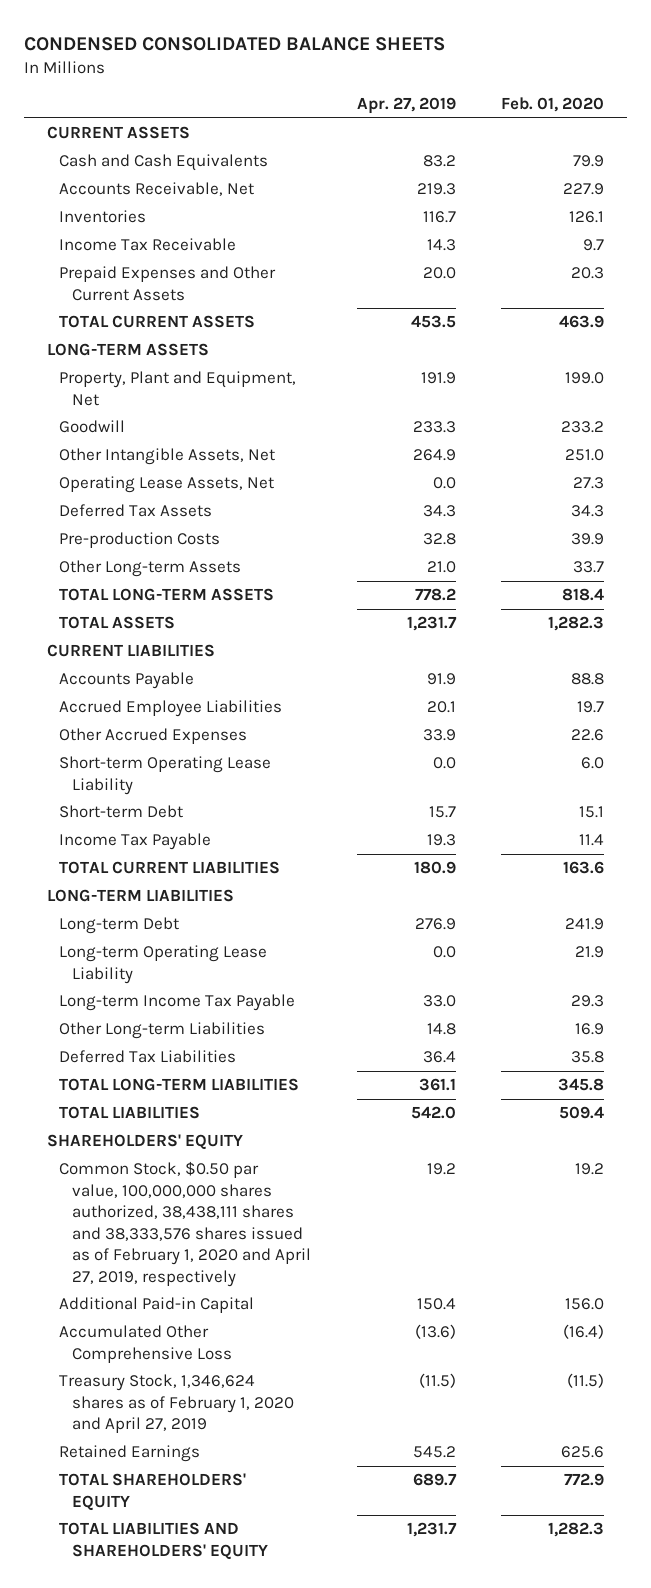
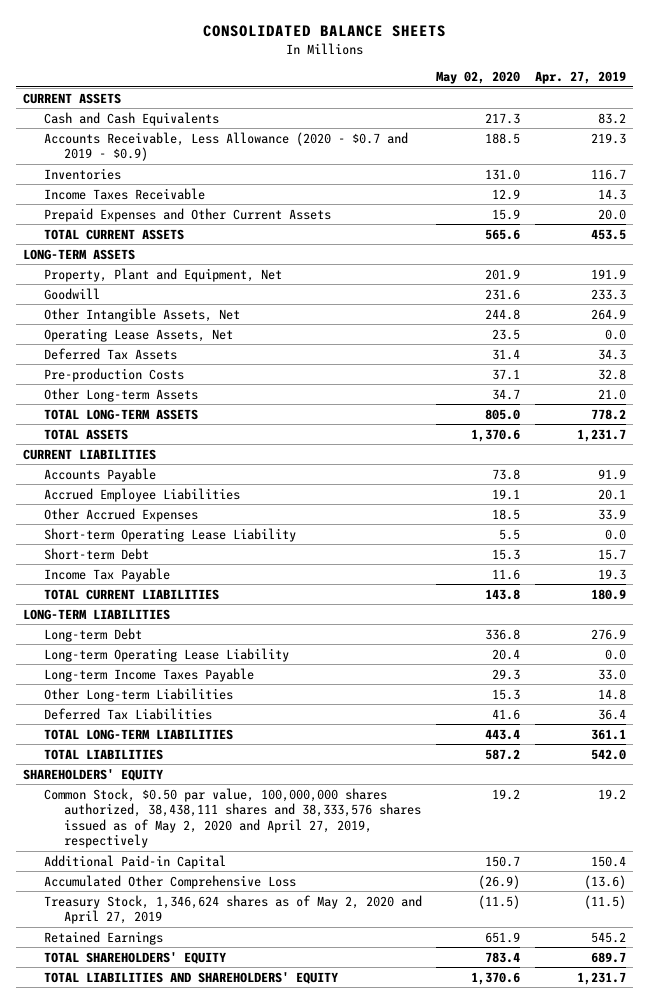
- CONDENSED CONSOLIDATED BALANCE SHEETS
+ CONSOLIDATED BALANCE SHEETS
- | Apr. 27, 2019 | Feb. 01, 2020
+ | May 02, 2020 | Apr. 27, 2019
- Accounts Receivable, Net | 219.3 | 227.9
+ Accounts Receivable, Less Allowance (2020 - $0.7 and 2019 - $0.9) | 188.5 | 219.3
- Income Tax Receivable | 14.3 | 9.7
+ Income Taxes Receivable | 12.9 | 14.3
- Long-term Income Tax Payable | 33.0 | 29.3
+ Long-term Income Taxes Payable | 29.3 | 33.0
- Common Stock, $0.50 par value, 100,000,000 shares authorized, 38,438,111 shares and 38,333,576 shares issued as of February 1, 2020 and April 27, 2019, respectively | 19.2 | 19.2
+ Common Stock, $0.50 par value, 100,000,000 shares authorized, 38,438,111 shares and 38,333,576 shares issued as of May 2, 2020 and April 27, 2019, respectively | 19.2 | 19.2
- Treasury Stock, 1,346,624 shares as of February 1, 2020 and April 27, 2019 | (11.5) | (11.5)
+ Treasury Stock, 1,346,624 shares as of May 2, 2020 and April 27, 2019 | (11.5) | (11.5)

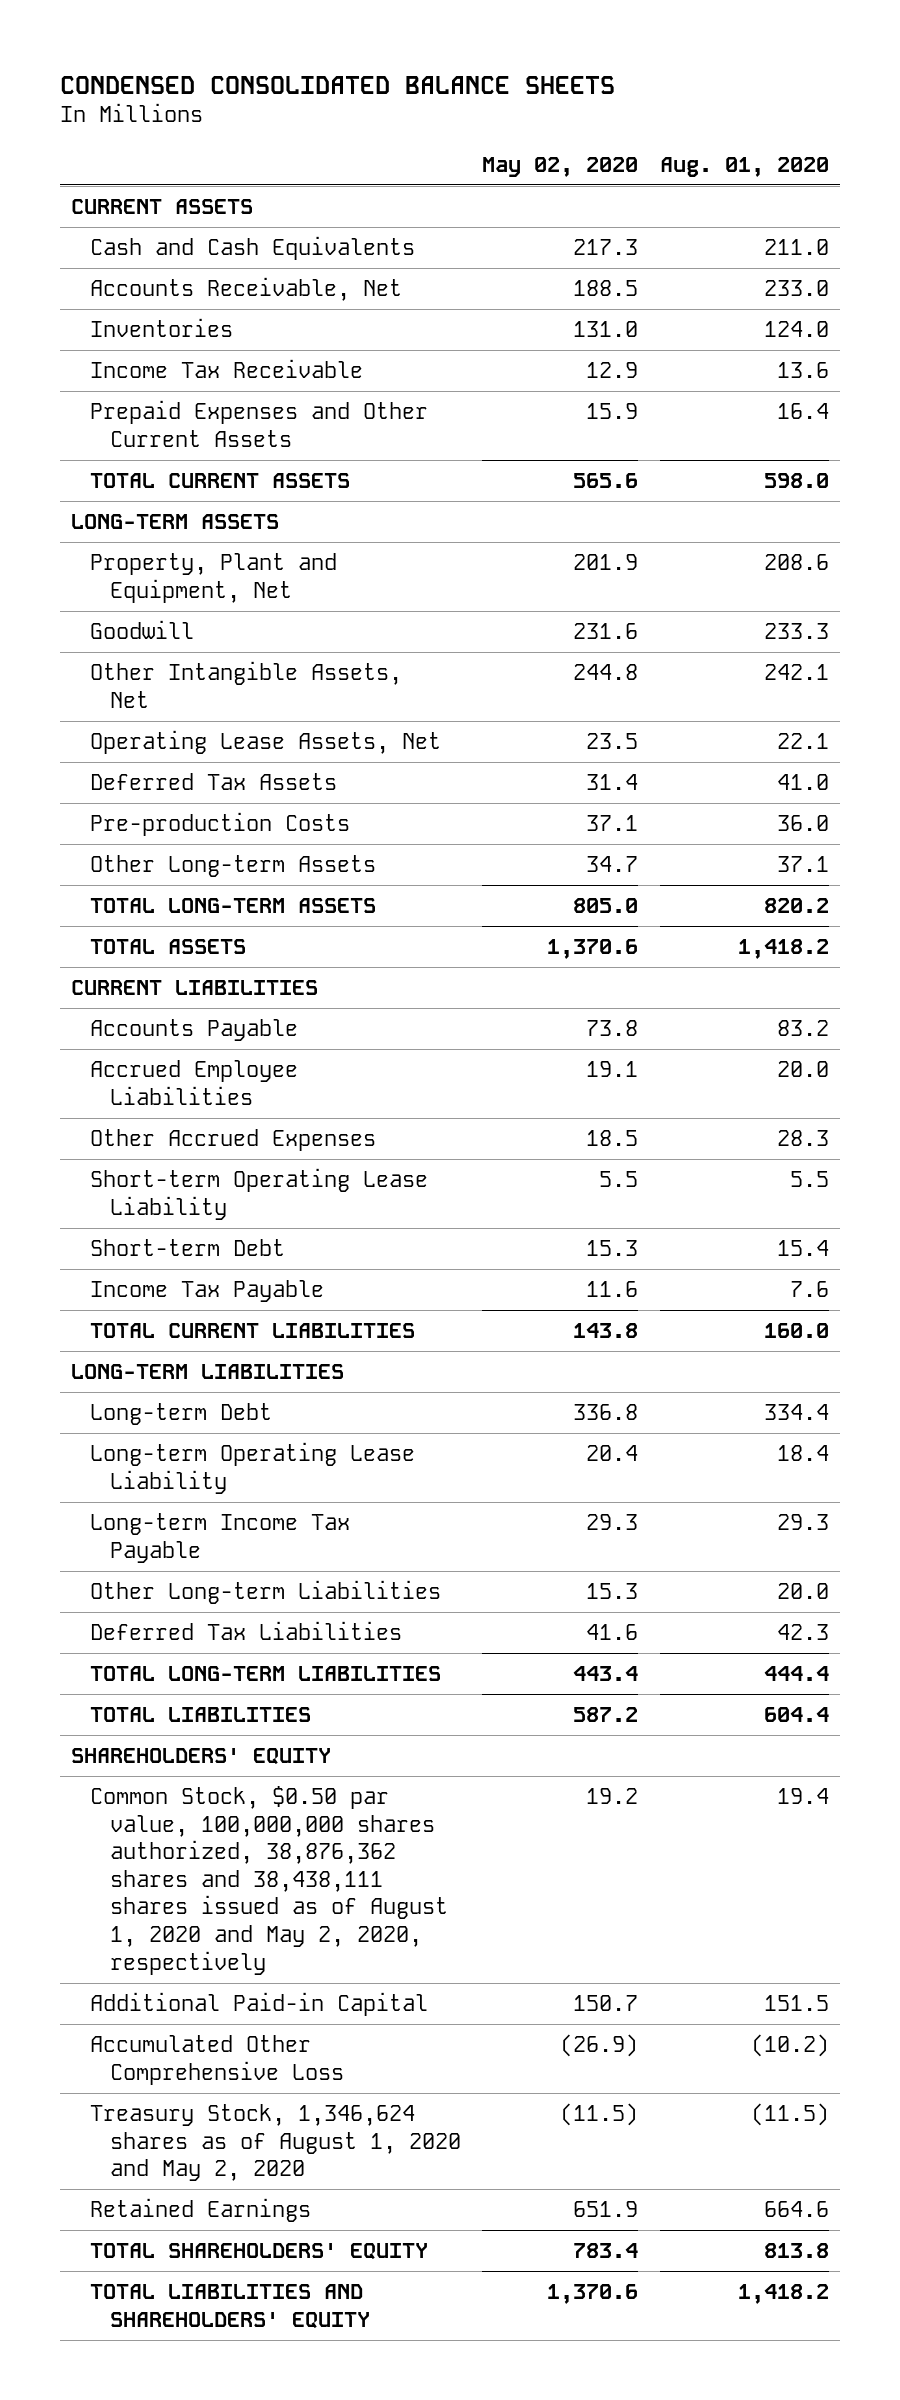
- CONSOLIDATED BALANCE SHEETS
+ CONDENSED CONSOLIDATED BALANCE SHEETS
- | May 02, 2020 | Apr. 27, 2019
+ | May 02, 2020 | Aug. 01, 2020
- Accounts Receivable, Less Allowance (2020 - $0.7 and 2019 - $0.9) | 188.5 | 219.3
+ Accounts Receivable, Net | 188.5 | 233.0
- Income Taxes Receivable | 12.9 | 14.3
+ Income Tax Receivable | 12.9 | 13.6
- Long-term Income Taxes Payable | 29.3 | 33.0
+ Long-term Income Tax Payable | 29.3 | 29.3
- Common Stock, $0.50 par value, 100,000,000 shares authorized, 38,438,111 shares and 38,333,576 shares issued as of May 2, 2020 and April 27, 2019, respectively | 19.2 | 19.2
+ Common Stock, $0.50 par value, 100,000,000 shares authorized, 38,876,362 shares and 38,438,111 shares issued as of August 1, 2020 and May 2, 2020, respectively | 19.2 | 19.4
- Treasury Stock, 1,346,624 shares as of May 2, 2020 and April 27, 2019 | (11.5) | (11.5)
+ Treasury Stock, 1,346,624 shares as of August 1, 2020 and May 2, 2020 | (11.5) | (11.5)

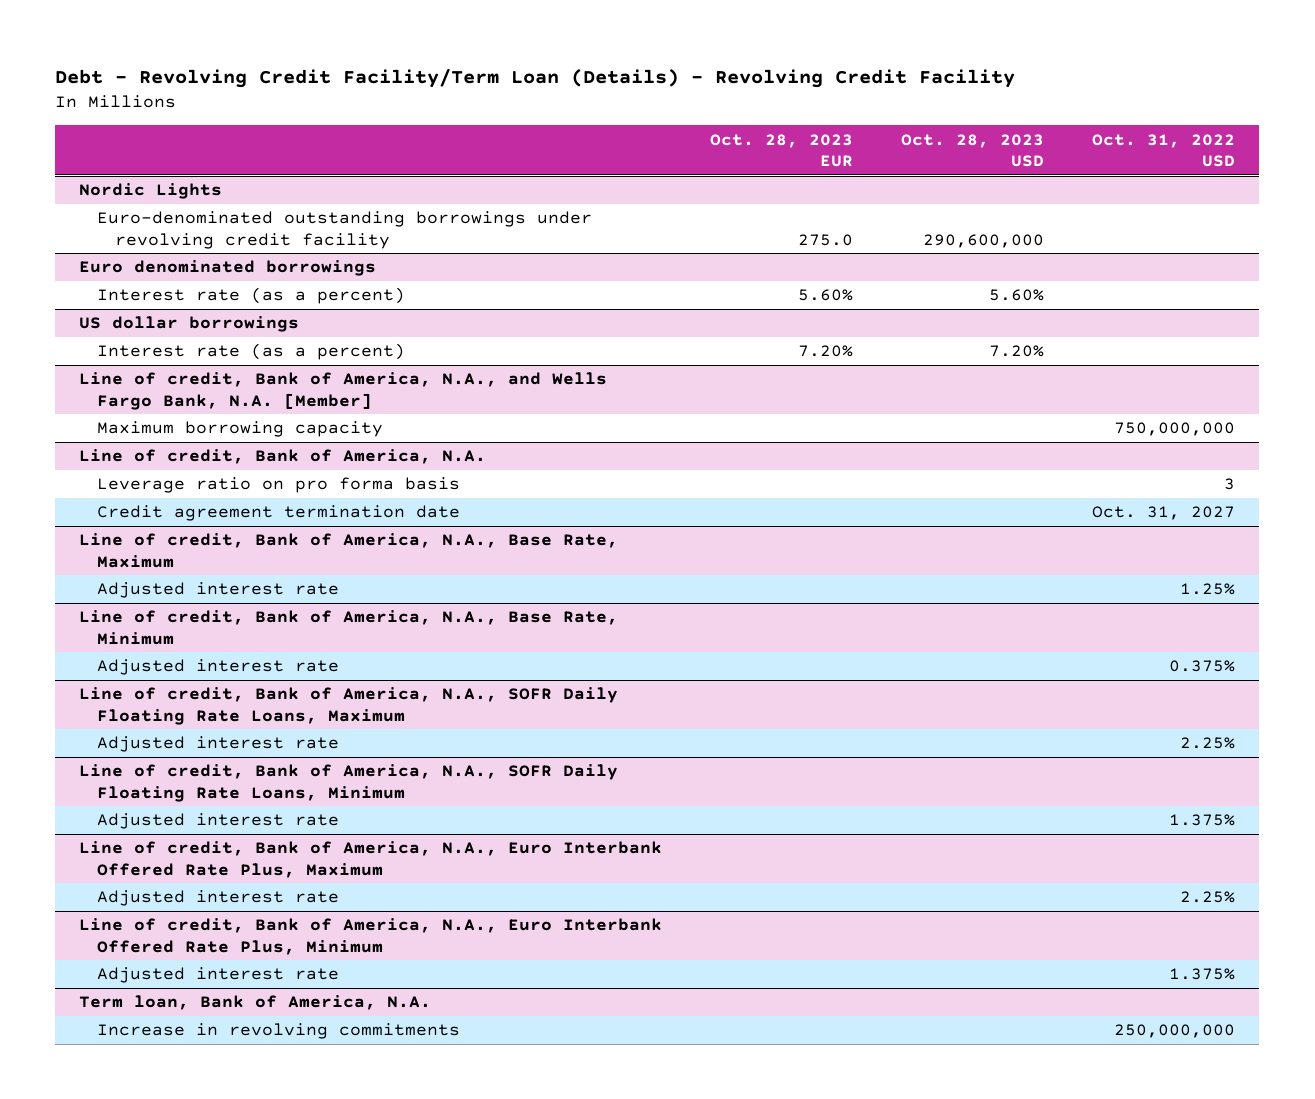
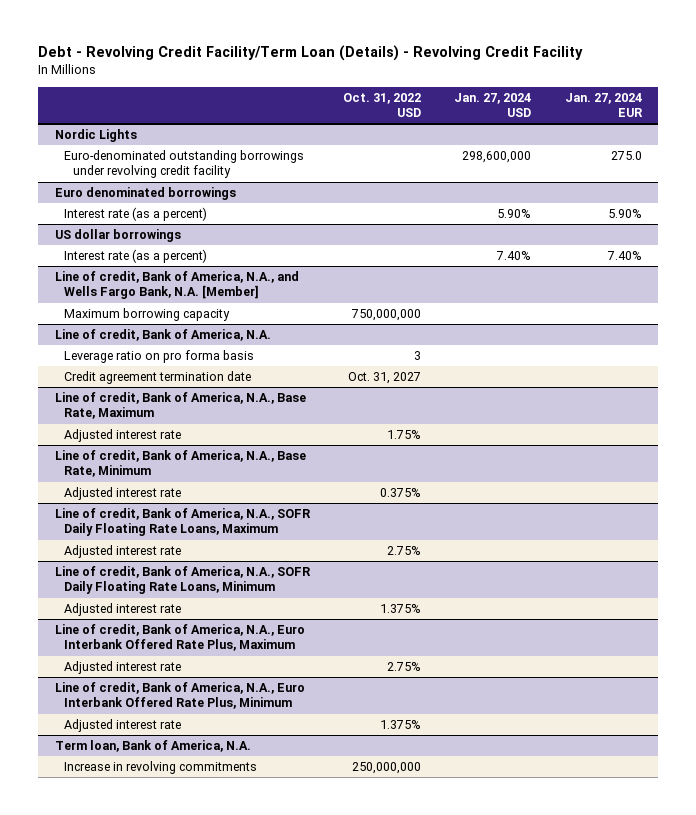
- | Oct. 28, 2023 EUR | Oct. 28, 2023 USD | Oct. 31, 2022 USD
+ | Oct. 31, 2022 USD | Jan. 27, 2024 USD | Jan. 27, 2024 EUR
@ Line of credit, Bank of America, N.A., Base Rate, Maximum
- Adjusted interest rate | | | 1.25%
+ Adjusted interest rate | 1.75% | |
@ Line of credit, Bank of America, N.A., SOFR Daily Floating Rate Loans, Maximum
- Adjusted interest rate | | | 2.25%
+ Adjusted interest rate | 2.75% | |
@ Line of credit, Bank of America, N.A., Euro Interbank Offered Rate Plus, Maximum
- Adjusted interest rate | | | 2.25%
+ Adjusted interest rate | 2.75% | |

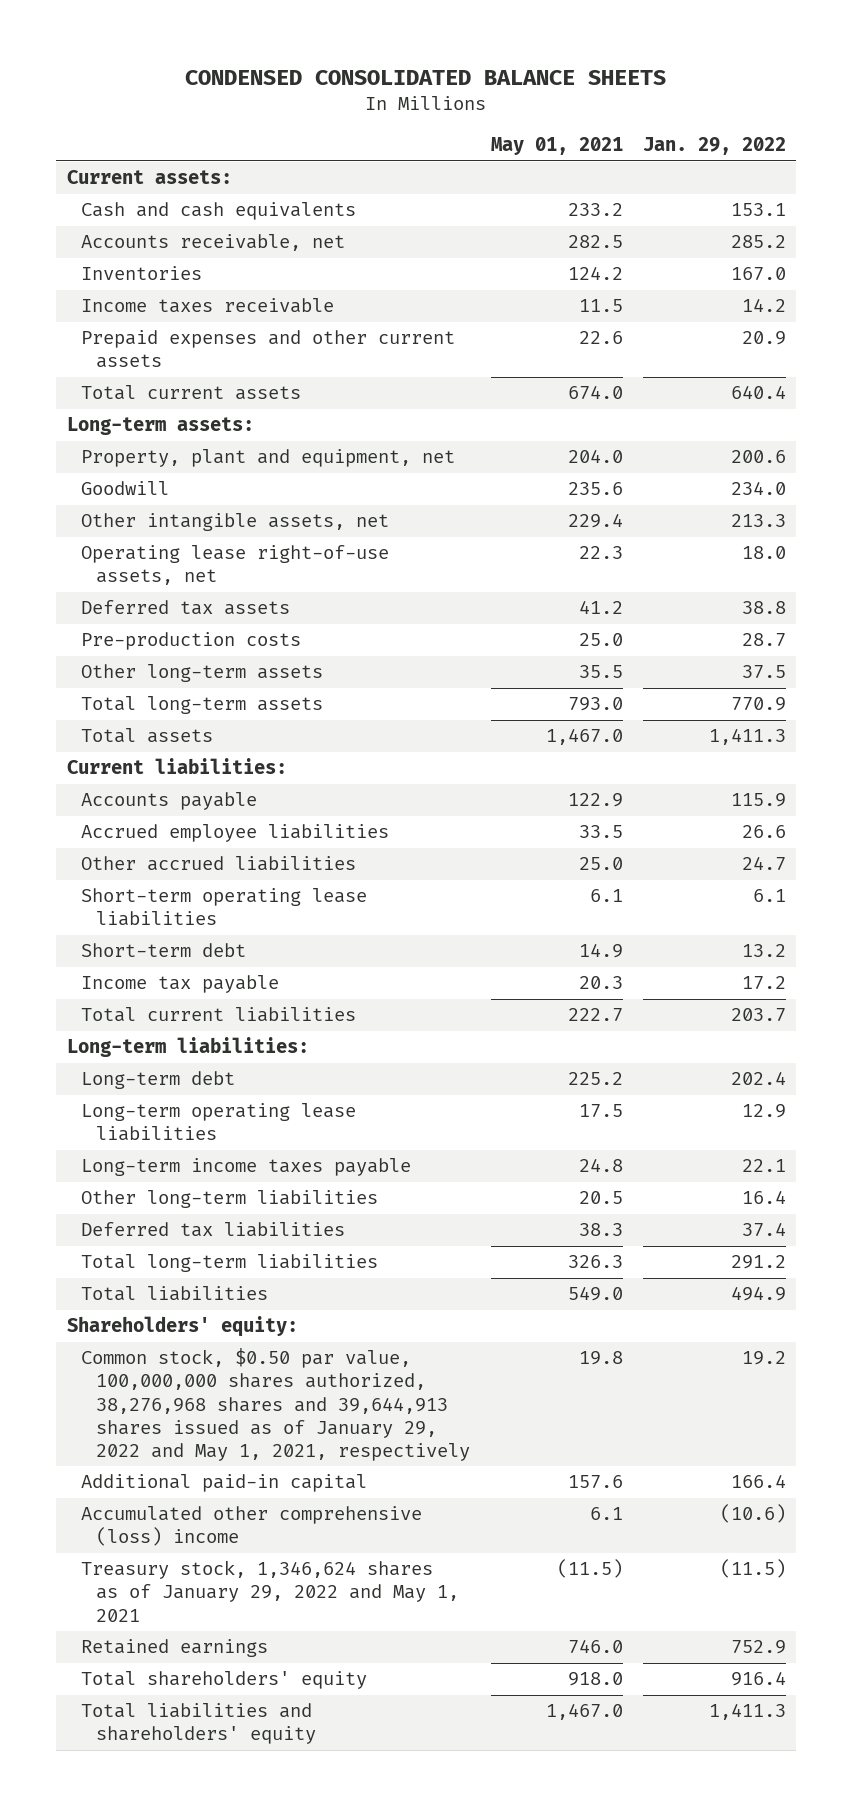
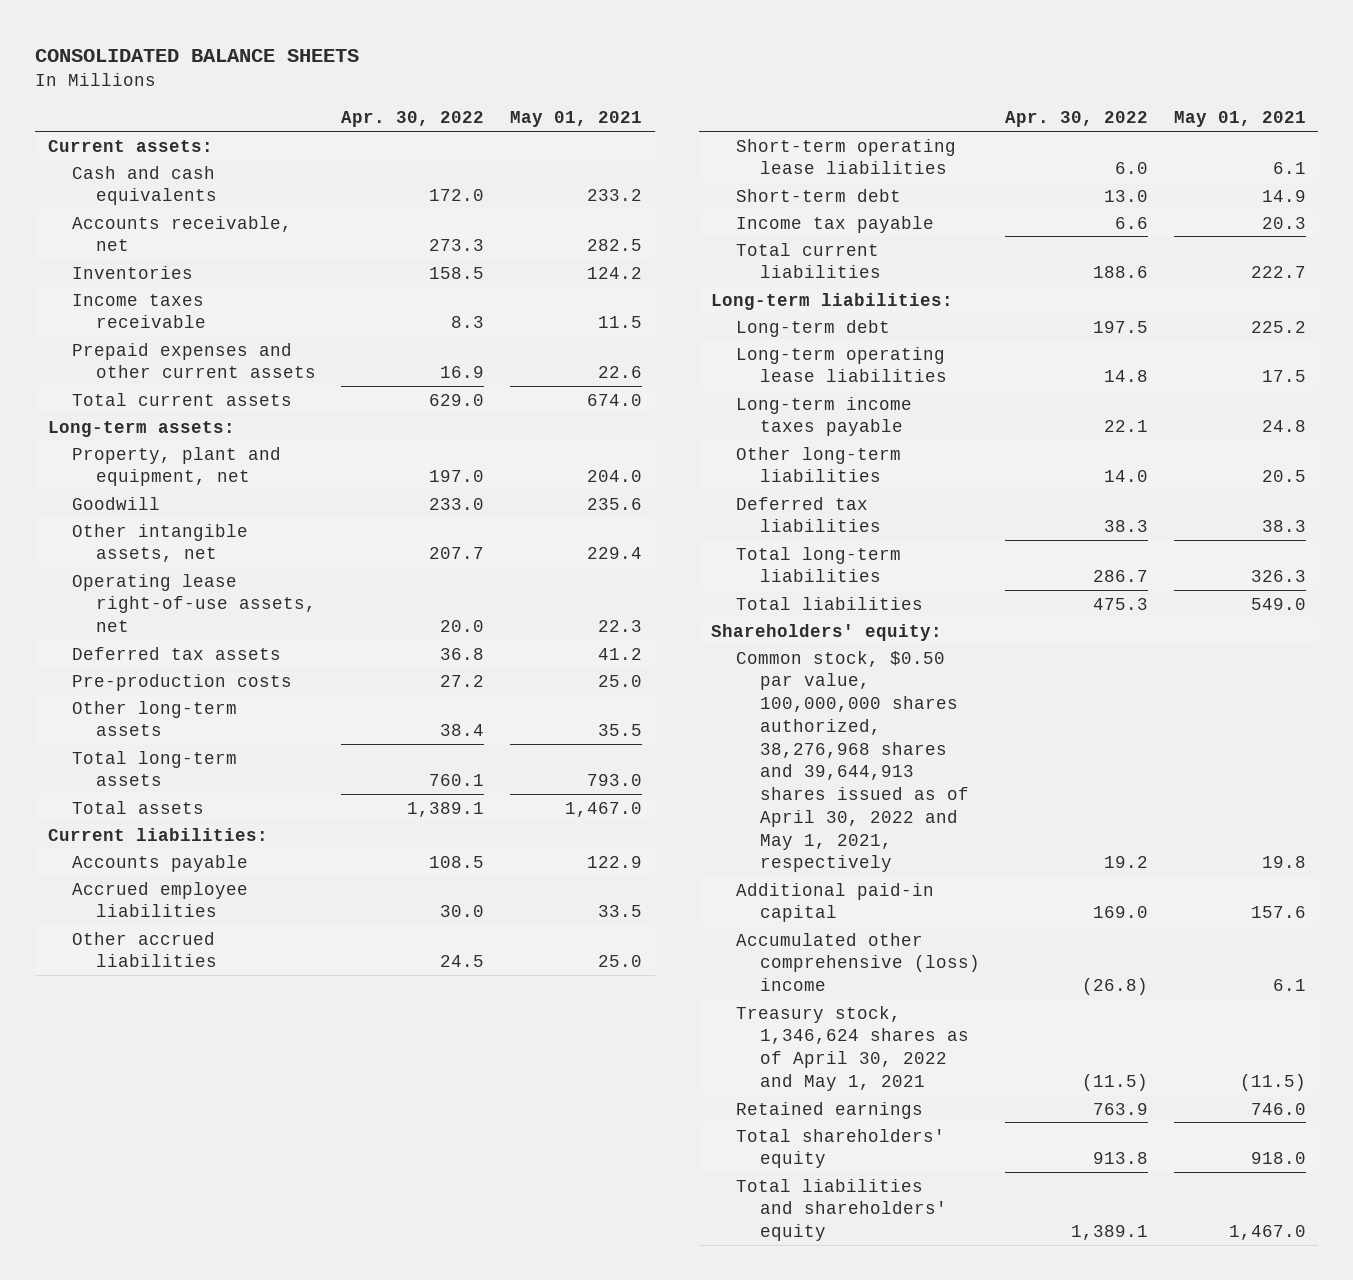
- CONDENSED CONSOLIDATED BALANCE SHEETS
+ CONSOLIDATED BALANCE SHEETS
- | May 01, 2021 | Jan. 29, 2022
+ | Apr. 30, 2022 | May 01, 2021
- Common stock, $0.50 par value, 100,000,000 shares authorized, 38,276,968 shares and 39,644,913 shares issued as of January 29, 2022 and May 1, 2021, respectively | 19.8 | 19.2
+ Common stock, $0.50 par value, 100,000,000 shares authorized, 38,276,968 shares and 39,644,913 shares issued as of April 30, 2022 and May 1, 2021, respectively | 19.2 | 19.8
- Treasury stock, 1,346,624 shares as of January 29, 2022 and May 1, 2021 | (11.5) | (11.5)
+ Treasury stock, 1,346,624 shares as of April 30, 2022 and May 1, 2021 | (11.5) | (11.5)

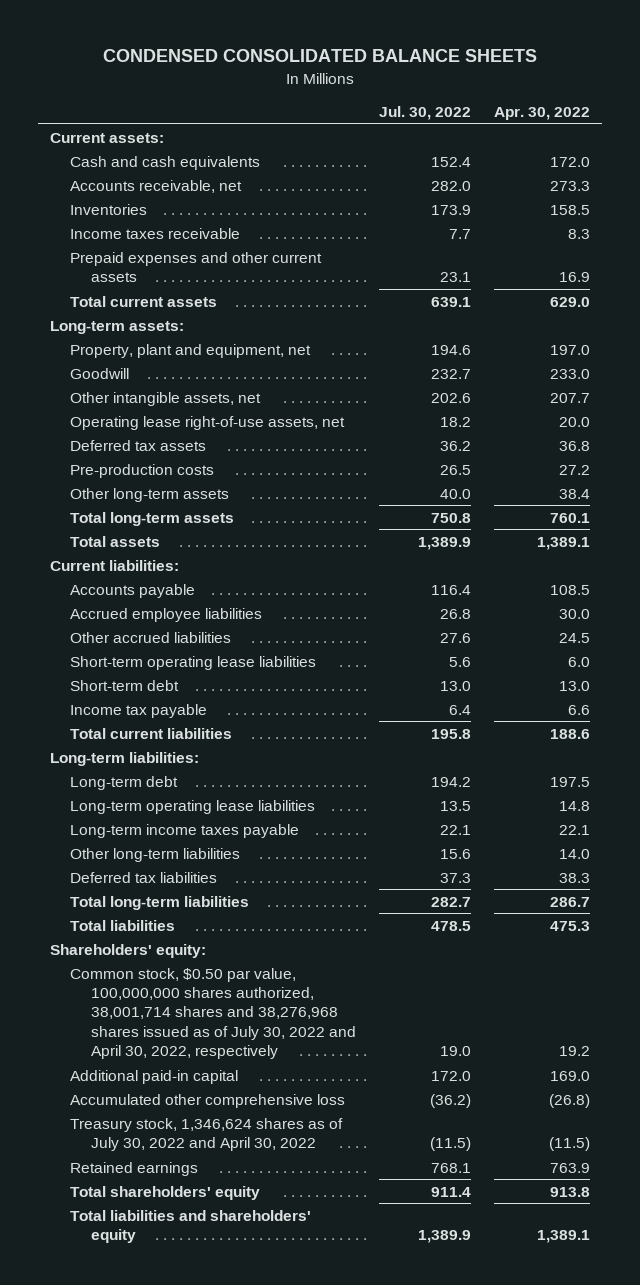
- CONSOLIDATED BALANCE SHEETS
+ CONDENSED CONSOLIDATED BALANCE SHEETS
- | Apr. 30, 2022 | May 01, 2021
+ | Jul. 30, 2022 | Apr. 30, 2022
- Common stock, $0.50 par value, 100,000,000 shares authorized, 38,276,968 shares and 39,644,913 shares issued as of April 30, 2022 and May 1, 2021, respectively | 19.2 | 19.8
+ Common stock, $0.50 par value, 100,000,000 shares authorized, 38,001,714 shares and 38,276,968 shares issued as of July 30, 2022 and April 30, 2022, respectively | 19.0 | 19.2
- Accumulated other comprehensive (loss) income | (26.8) | 6.1
- Treasury stock, 1,346,624 shares as of April 30, 2022 and May 1, 2021 | (11.5) | (11.5)
+ Accumulated other comprehensive loss | (36.2) | (26.8)
+ Treasury stock, 1,346,624 shares as of July 30, 2022 and April 30, 2022 | (11.5) | (11.5)

